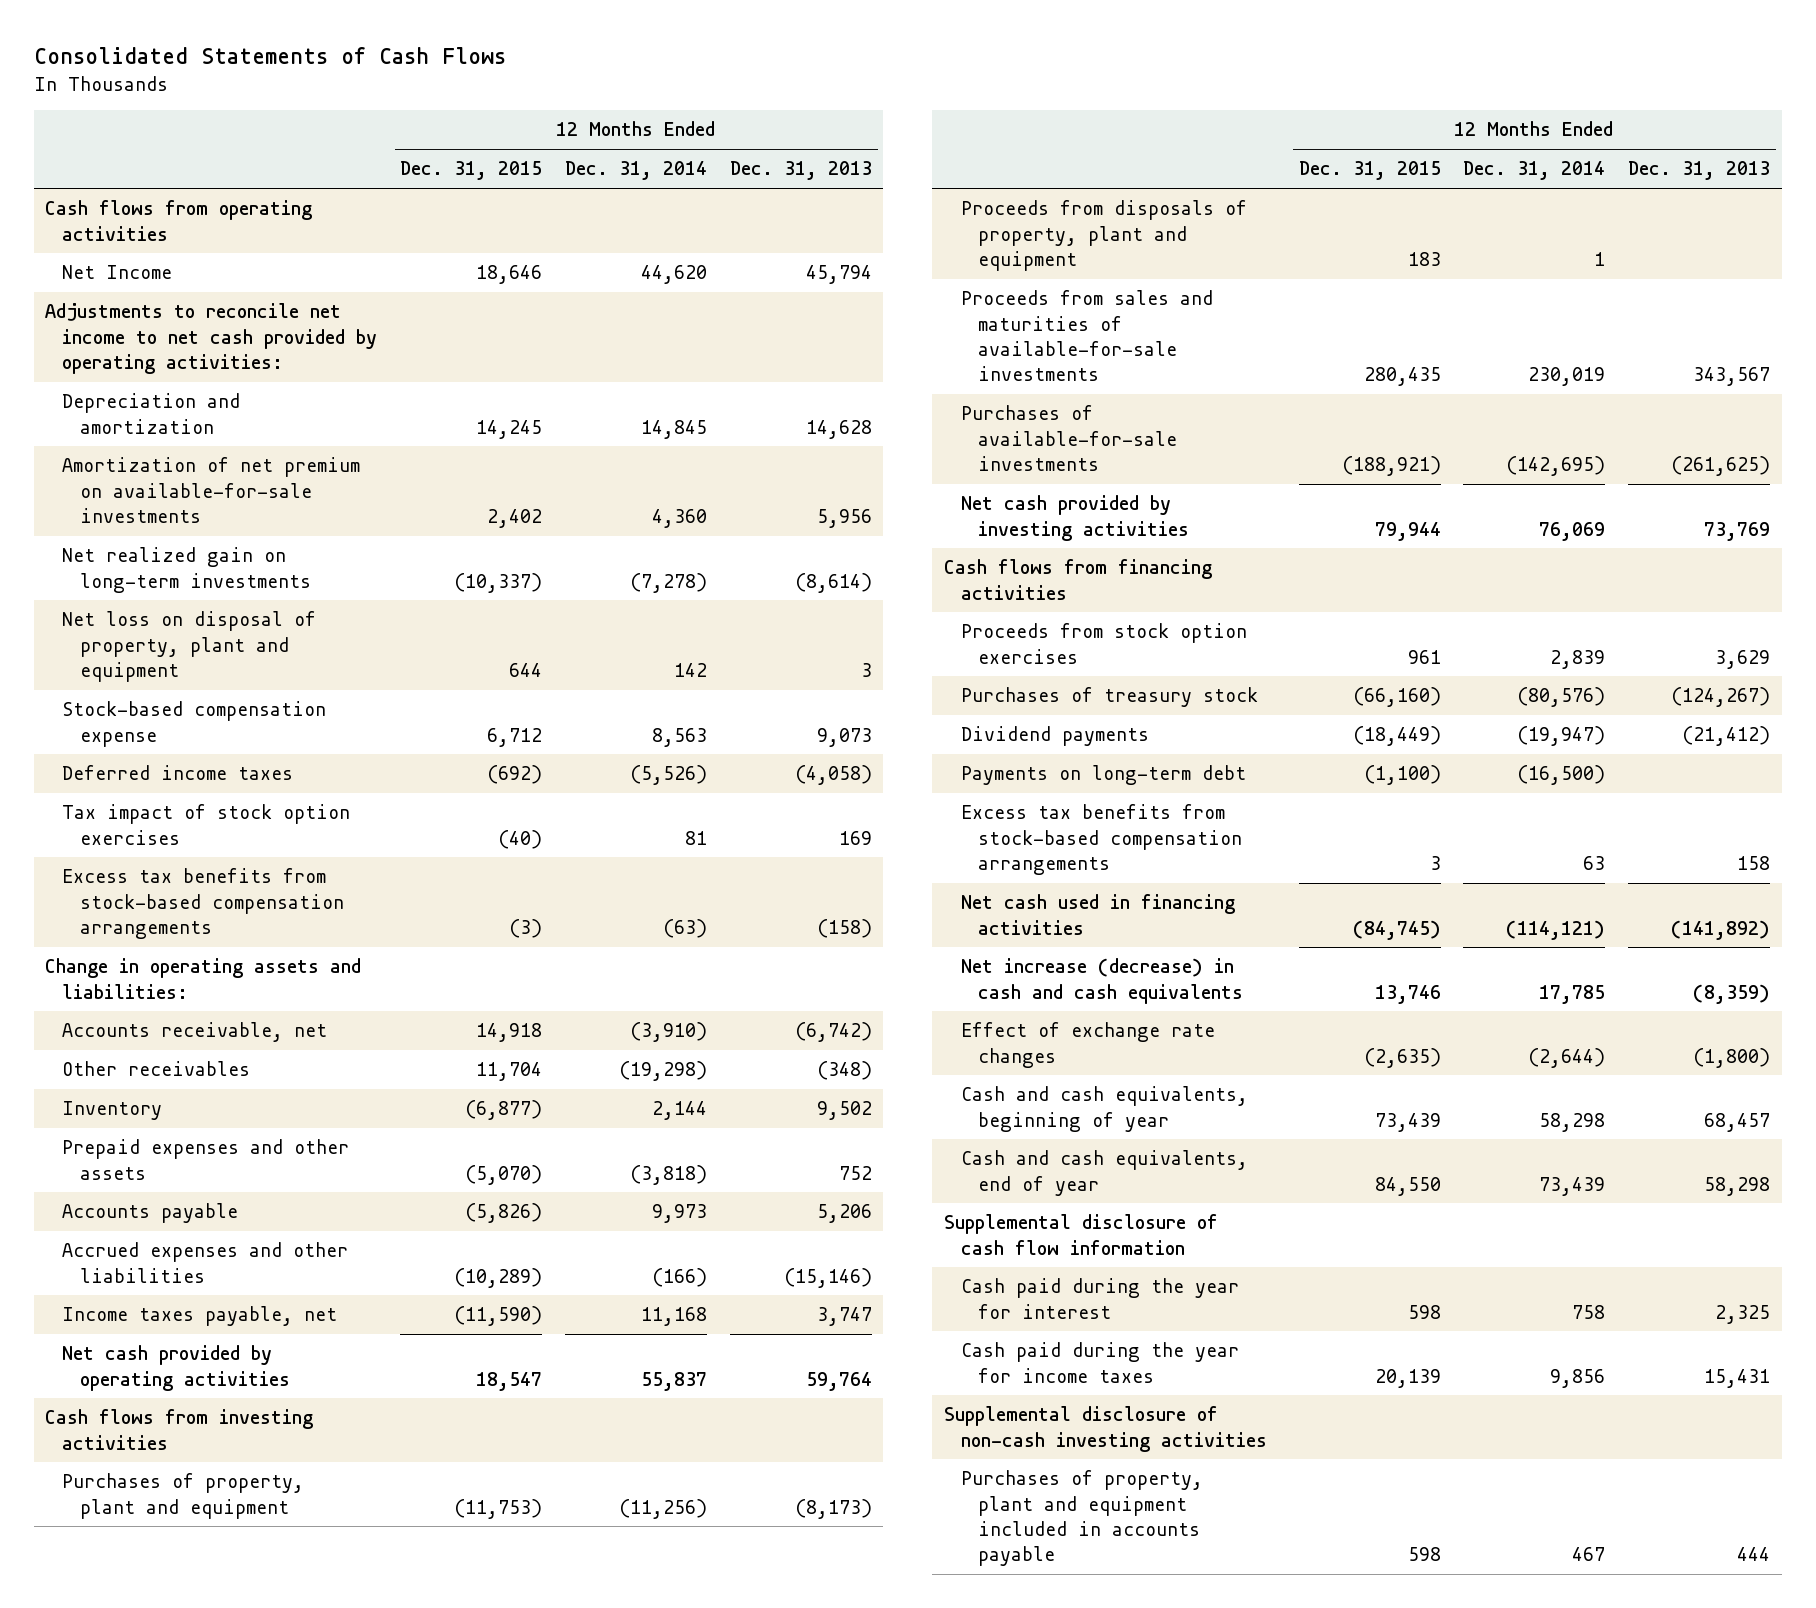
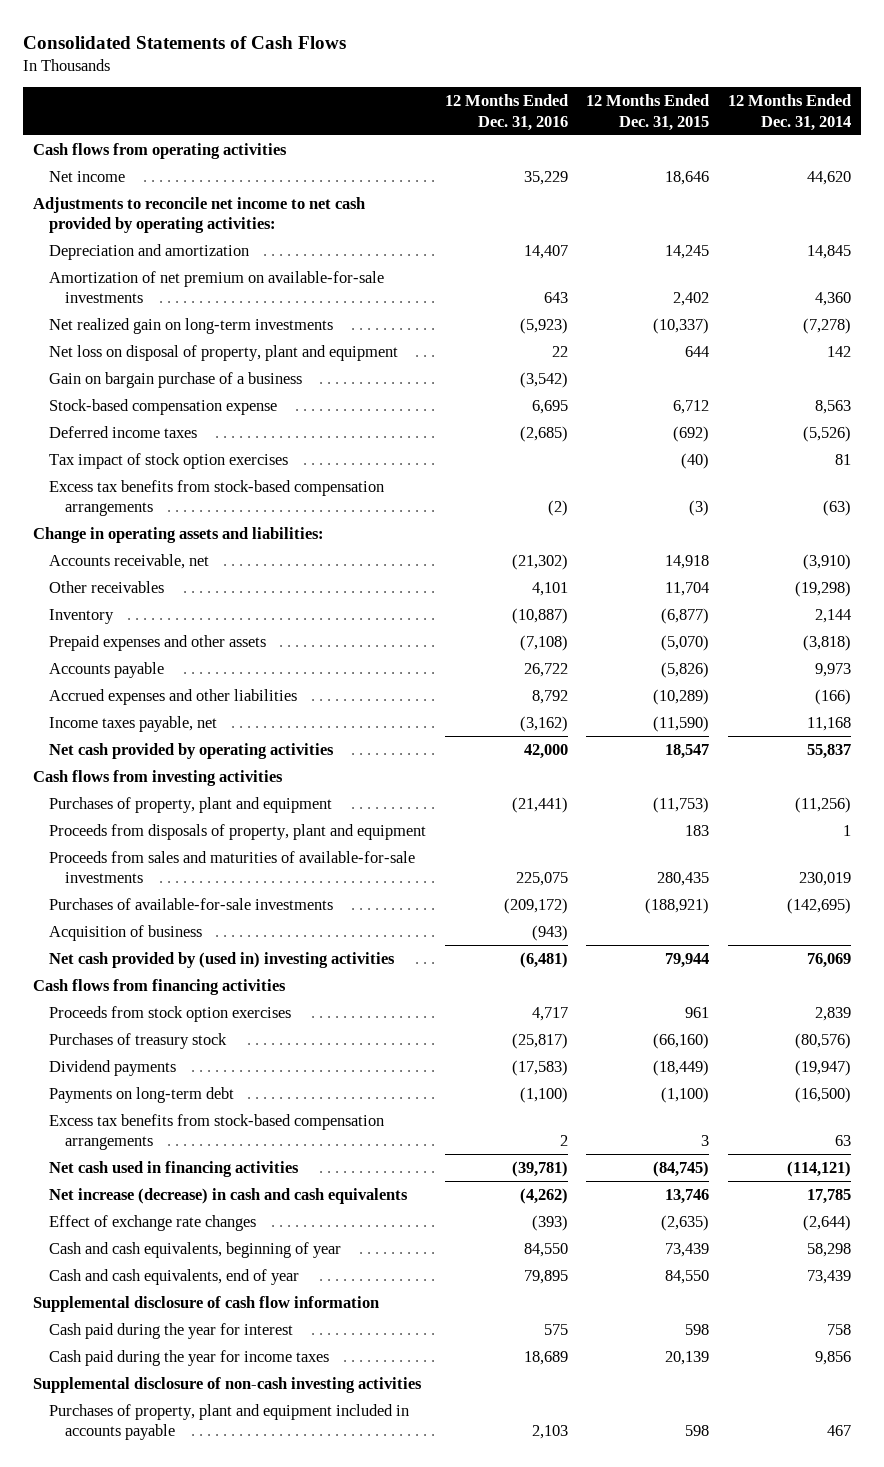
- | 12 Months Ended Dec. 31, 2015 | 12 Months Ended Dec. 31, 2014 | 12 Months Ended Dec. 31, 2013
+ | 12 Months Ended Dec. 31, 2016 | 12 Months Ended Dec. 31, 2015 | 12 Months Ended Dec. 31, 2014
- Net Income | 18,646 | 44,620 | 45,794
+ Net income | 35,229 | 18,646 | 44,620
+ Gain on bargain purchase of a business | (3,542) | |
- Net cash provided by investing activities | 79,944 | 76,069 | 73,769
+ Acquisition of business | (943) | |
+ Net cash provided by (used in) investing activities | (6,481) | 79,944 | 76,069

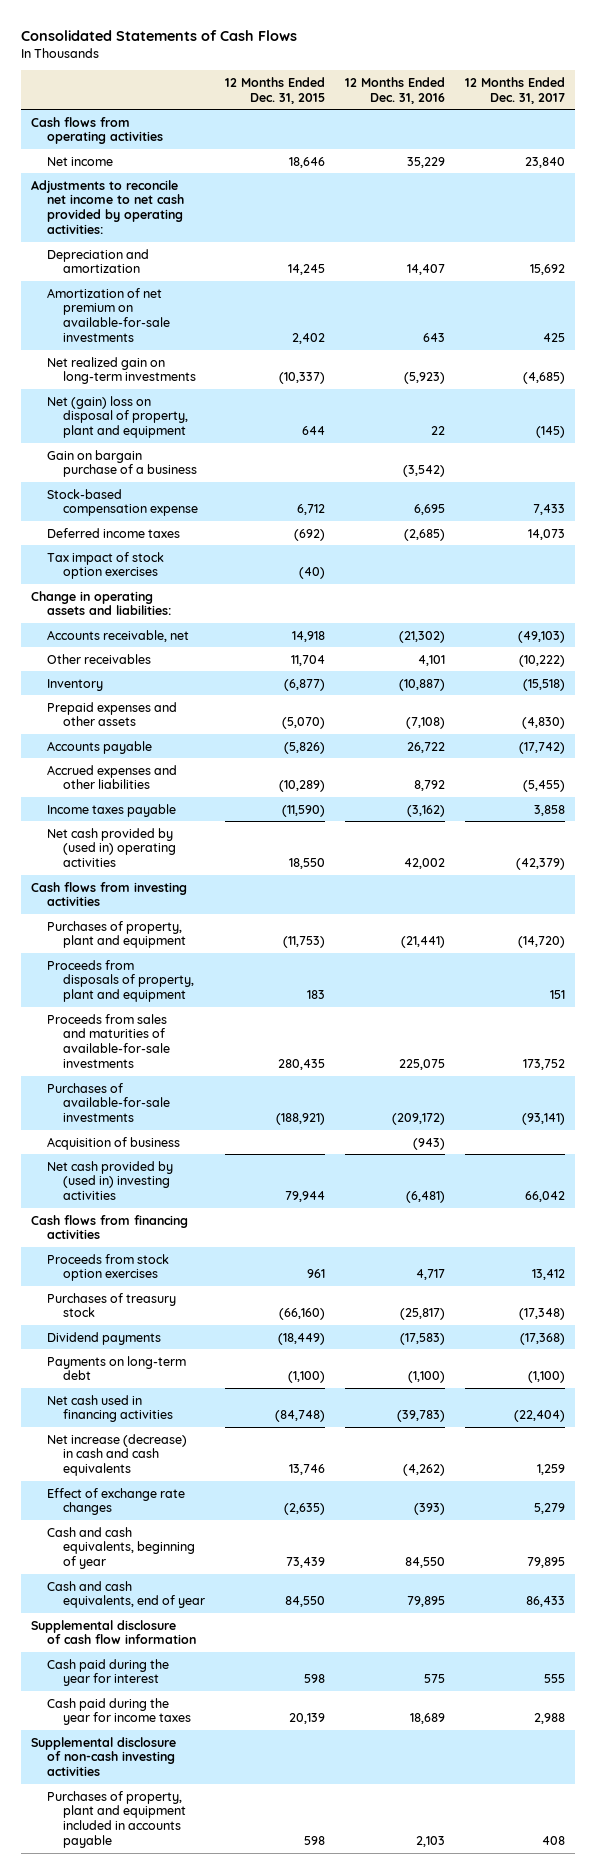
- | 12 Months Ended Dec. 31, 2016 | 12 Months Ended Dec. 31, 2015 | 12 Months Ended Dec. 31, 2014
+ | 12 Months Ended Dec. 31, 2015 | 12 Months Ended Dec. 31, 2016 | 12 Months Ended Dec. 31, 2017
- Net loss on disposal of property, plant and equipment | 22 | 644 | 142
+ Net (gain) loss on disposal of property, plant and equipment | 644 | 22 | (145)
- Excess tax benefits from stock-based compensation arrangements | (2) | (3) | (63)
- Income taxes payable, net | (3,162) | (11,590) | 11,168
- Net cash provided by operating activities | 42,000 | 18,547 | 55,837
+ Income taxes payable | (11,590) | (3,162) | 3,858
+ Net cash provided by (used in) operating activities | 18,550 | 42,002 | (42,379)
- Excess tax benefits from stock-based compensation arrangements | 2 | 3 | 63
- Net cash used in financing activities | (39,781) | (84,745) | (114,121)
+ Net cash used in financing activities | (84,748) | (39,783) | (22,404)

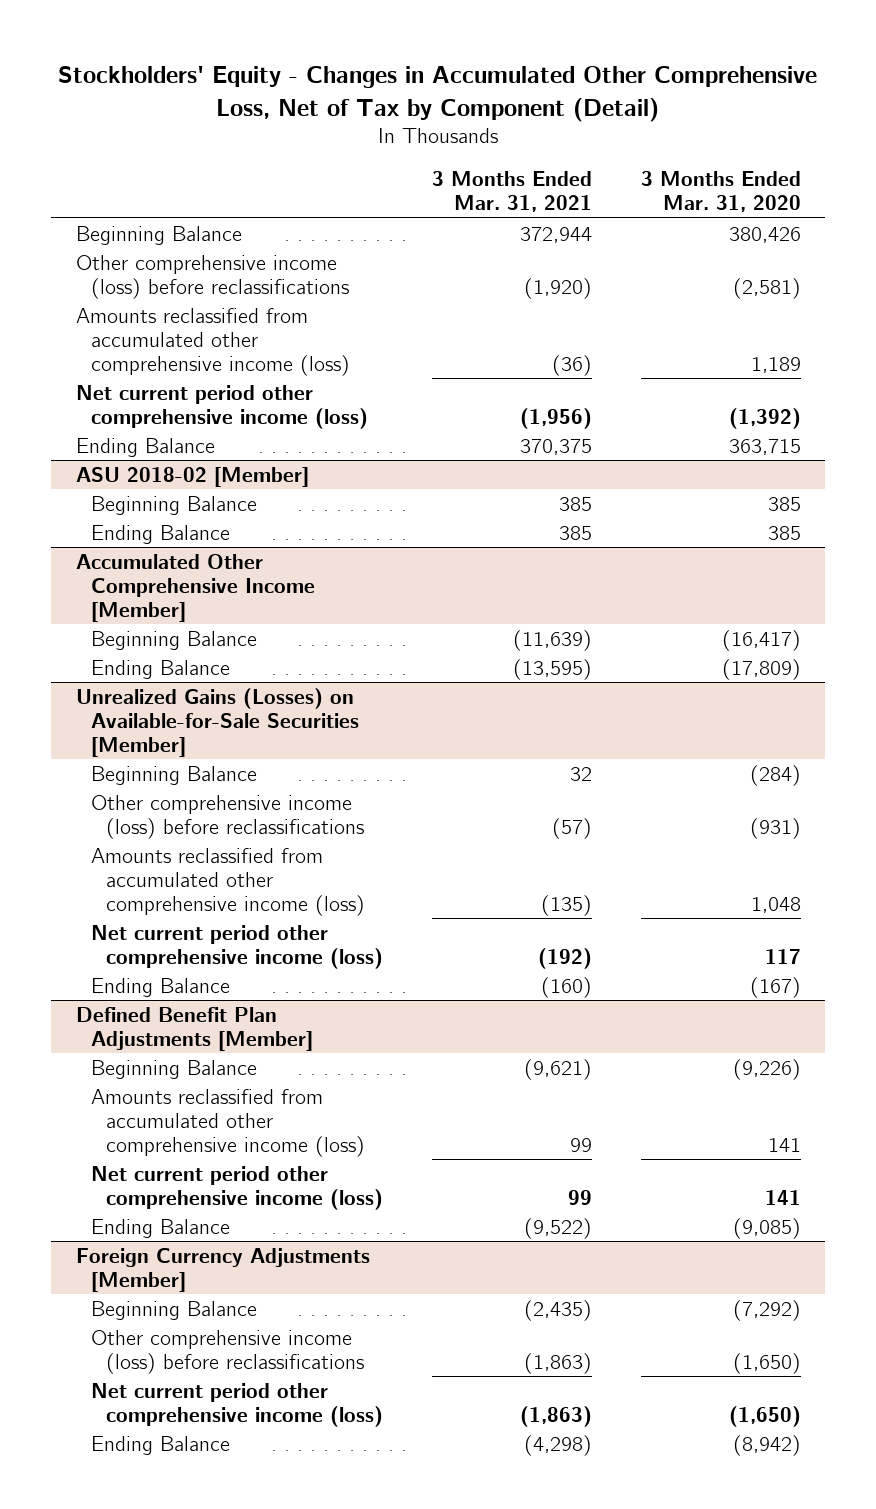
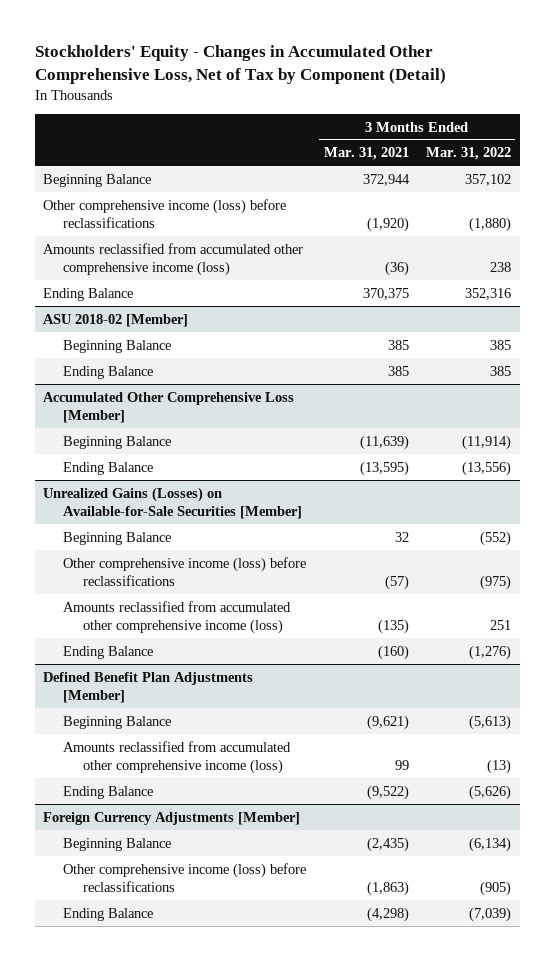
- | 3 Months Ended Mar. 31, 2021 | 3 Months Ended Mar. 31, 2020
+ | 3 Months Ended Mar. 31, 2021 | 3 Months Ended Mar. 31, 2022
- Net current period other comprehensive income (loss) | (1,956) | (1,392)
- Accumulated Other Comprehensive Income [Member]
+ Accumulated Other Comprehensive Loss [Member]
@ Unrealized Gains (Losses) on Available-for-Sale Securities [Member]
- Net current period other comprehensive income (loss) | (192) | 117
@ Defined Benefit Plan Adjustments [Member]
- Net current period other comprehensive income (loss) | 99 | 141
@ Foreign Currency Adjustments [Member]
- Net current period other comprehensive income (loss) | (1,863) | (1,650)

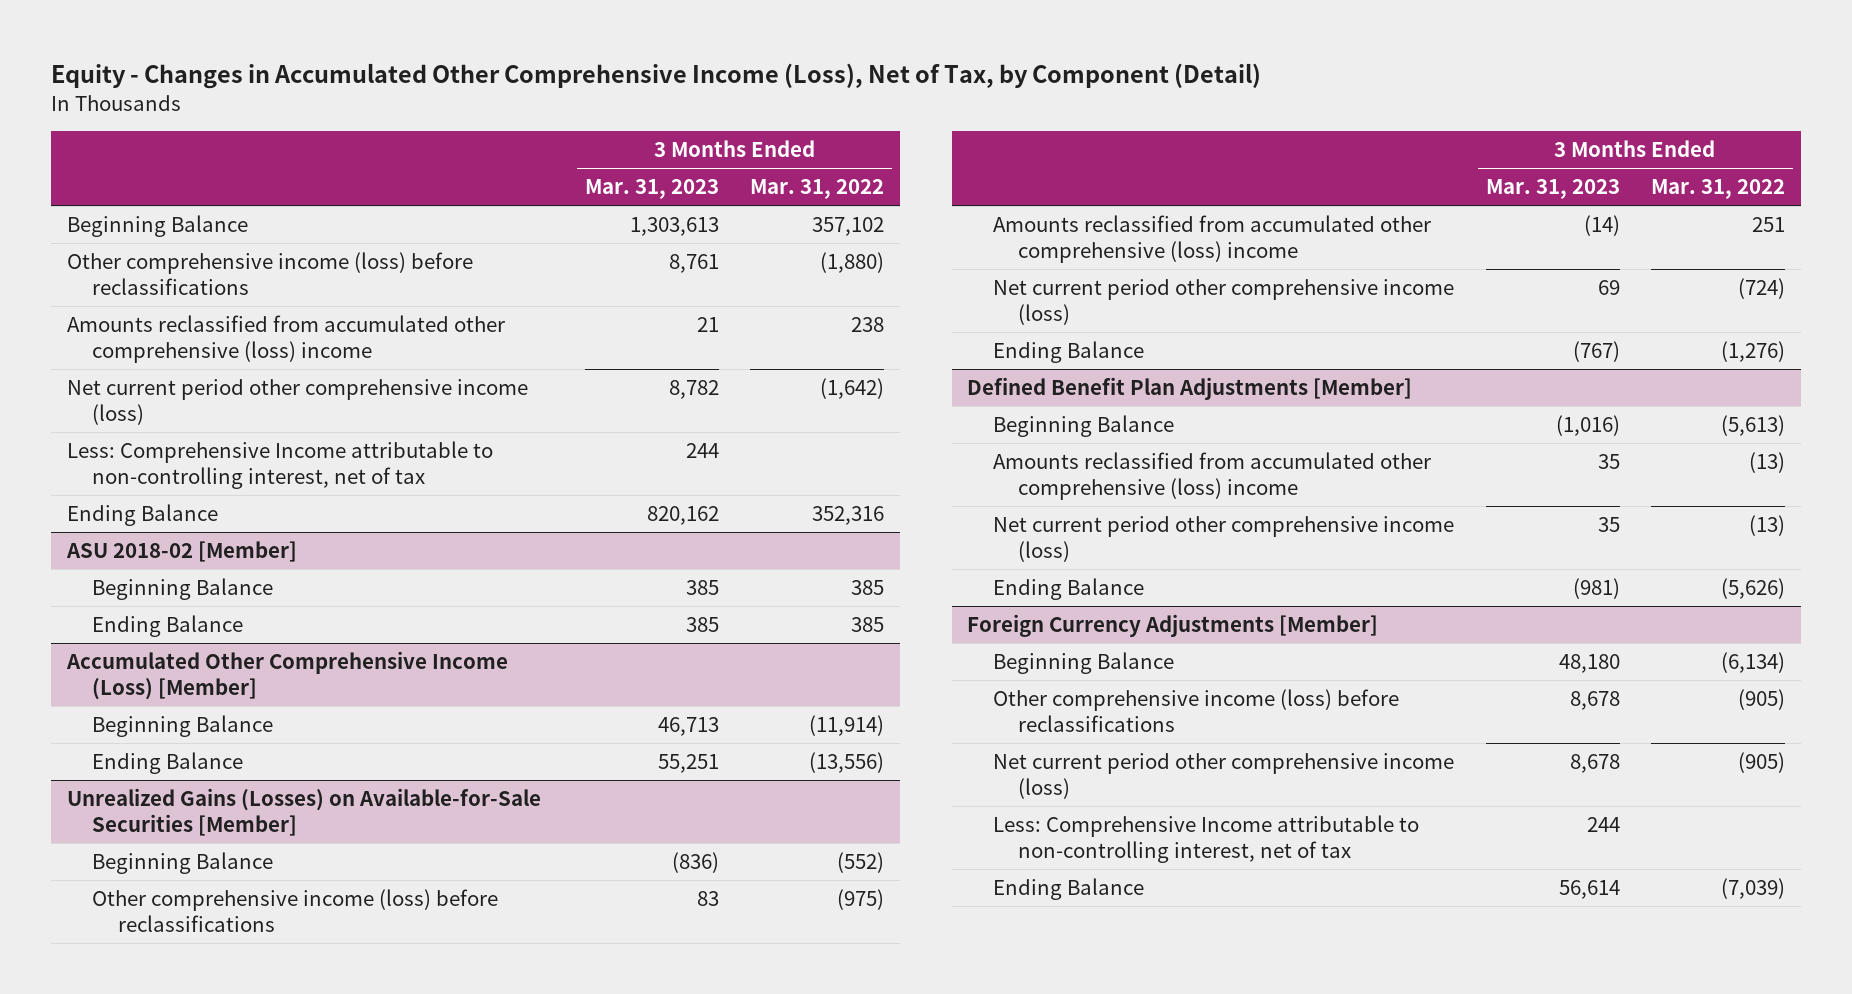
- Stockholders' Equity - Changes in Accumulated Other Comprehensive Loss, Net of Tax by Component (Detail)
+ Equity - Changes in Accumulated Other Comprehensive Income (Loss), Net of Tax, by Component (Detail)
- | 3 Months Ended Mar. 31, 2021 | 3 Months Ended Mar. 31, 2022
+ | 3 Months Ended Mar. 31, 2023 | 3 Months Ended Mar. 31, 2022
- Amounts reclassified from accumulated other comprehensive income (loss) | (36) | 238
+ Amounts reclassified from accumulated other comprehensive (loss) income | 21 | 238
+ Net current period other comprehensive income (loss) | 8,782 | (1,642)
+ Less: Comprehensive Income attributable to non-controlling interest, net of tax | 244 |
- Accumulated Other Comprehensive Loss [Member]
+ Accumulated Other Comprehensive Income (Loss) [Member]
@ Unrealized Gains (Losses) on Available-for-Sale Securities [Member]
- Amounts reclassified from accumulated other comprehensive income (loss) | (135) | 251
+ Amounts reclassified from accumulated other comprehensive (loss) income | (14) | 251
+ Net current period other comprehensive income (loss) | 69 | (724)
@ Defined Benefit Plan Adjustments [Member]
- Amounts reclassified from accumulated other comprehensive income (loss) | 99 | (13)
+ Amounts reclassified from accumulated other comprehensive (loss) income | 35 | (13)
+ Net current period other comprehensive income (loss) | 35 | (13)
@ Foreign Currency Adjustments [Member]
+ Net current period other comprehensive income (loss) | 8,678 | (905)
+ Less: Comprehensive Income attributable to non-controlling interest, net of tax | 244 |

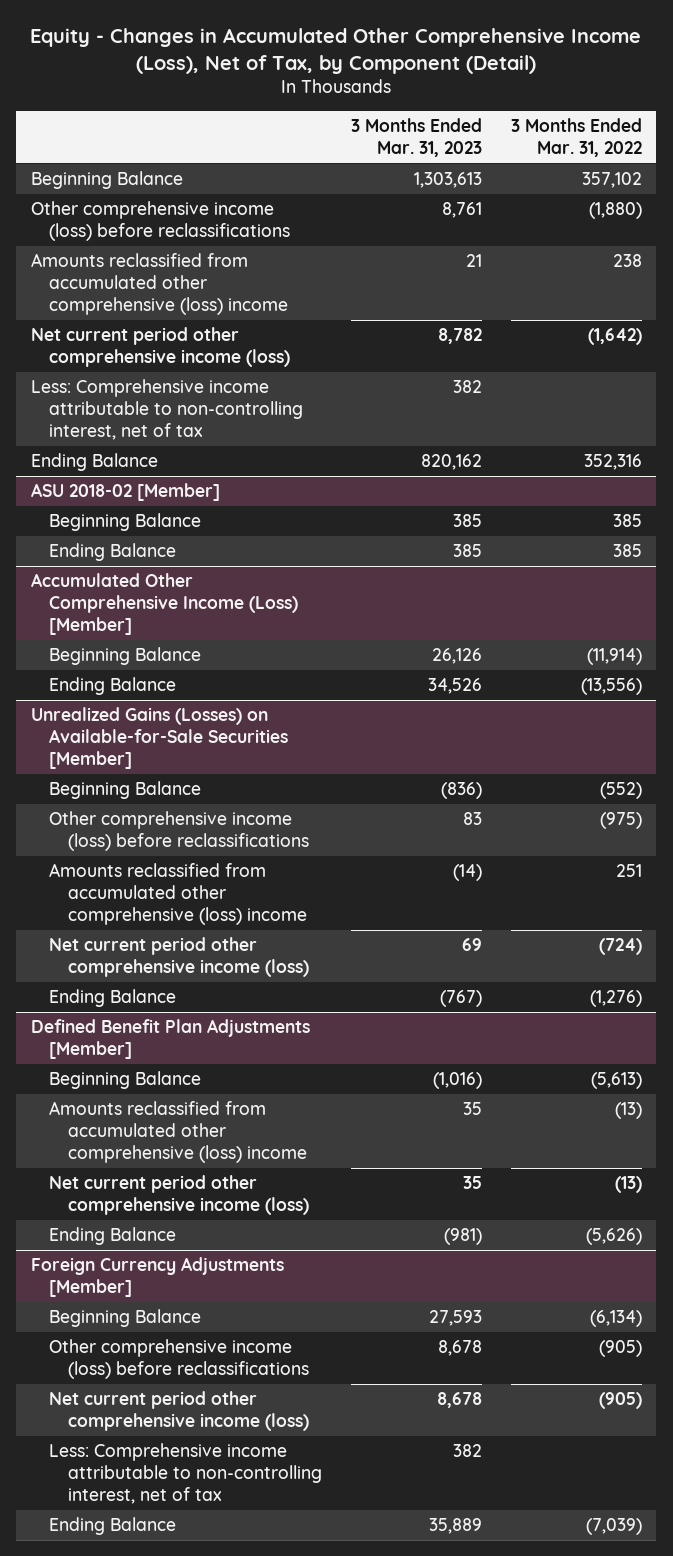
- Less: Comprehensive Income attributable to non-controlling interest, net of tax | 244 |
+ Less: Comprehensive income attributable to non-controlling interest, net of tax | 382 |
@ Accumulated Other Comprehensive Income (Loss) [Member]
- Beginning Balance | 46,713 | (11,914)
- Ending Balance | 55,251 | (13,556)
+ Beginning Balance | 26,126 | (11,914)
+ Ending Balance | 34,526 | (13,556)
@ Foreign Currency Adjustments [Member]
- Beginning Balance | 48,180 | (6,134)
+ Beginning Balance | 27,593 | (6,134)
- Less: Comprehensive Income attributable to non-controlling interest, net of tax | 244 |
- Ending Balance | 56,614 | (7,039)
+ Less: Comprehensive income attributable to non-controlling interest, net of tax | 382 |
+ Ending Balance | 35,889 | (7,039)

